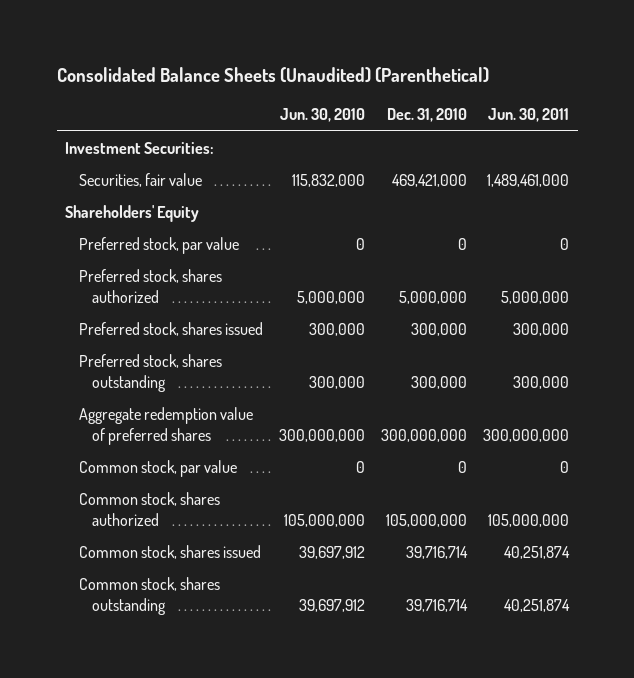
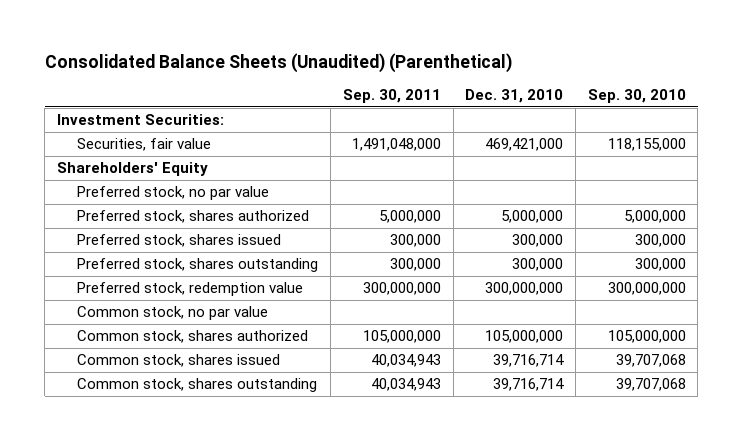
- | Jun. 30, 2010 | Dec. 31, 2010 | Jun. 30, 2011
+ | Sep. 30, 2011 | Dec. 31, 2010 | Sep. 30, 2010
- Preferred stock, par value | 0 | 0 | 0
+ Preferred stock, no par value
- Aggregate redemption value of preferred shares | 300,000,000 | 300,000,000 | 300,000,000
- Common stock, par value | 0 | 0 | 0
+ Preferred stock, redemption value | 300,000,000 | 300,000,000 | 300,000,000
+ Common stock, no par value

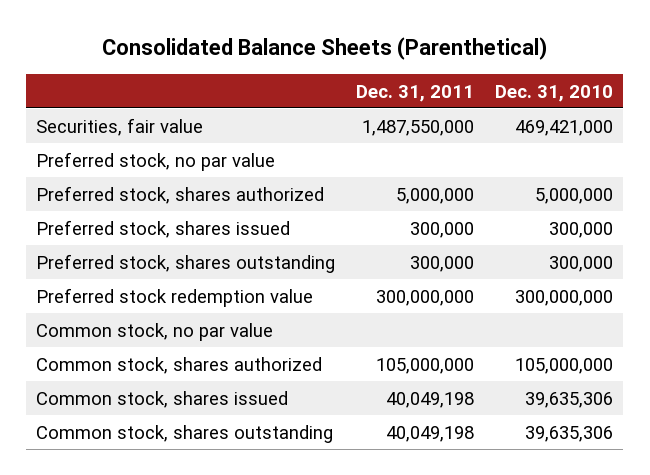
- Consolidated Balance Sheets (Unaudited) (Parenthetical)
+ Consolidated Balance Sheets (Parenthetical)
- | Sep. 30, 2011 | Dec. 31, 2010 | Sep. 30, 2010
+ | Dec. 31, 2011 | Dec. 31, 2010
- Investment Securities:
- Shareholders' Equity
- Preferred stock, redemption value | 300,000,000 | 300,000,000 | 300,000,000
+ Preferred stock redemption value | 300,000,000 | 300,000,000
- Common stock, shares issued | 40,034,943 | 39,716,714 | 39,707,068
- Common stock, shares outstanding | 40,034,943 | 39,716,714 | 39,707,068
+ Common stock, shares issued | 40,049,198 | 39,635,306
+ Common stock, shares outstanding | 40,049,198 | 39,635,306

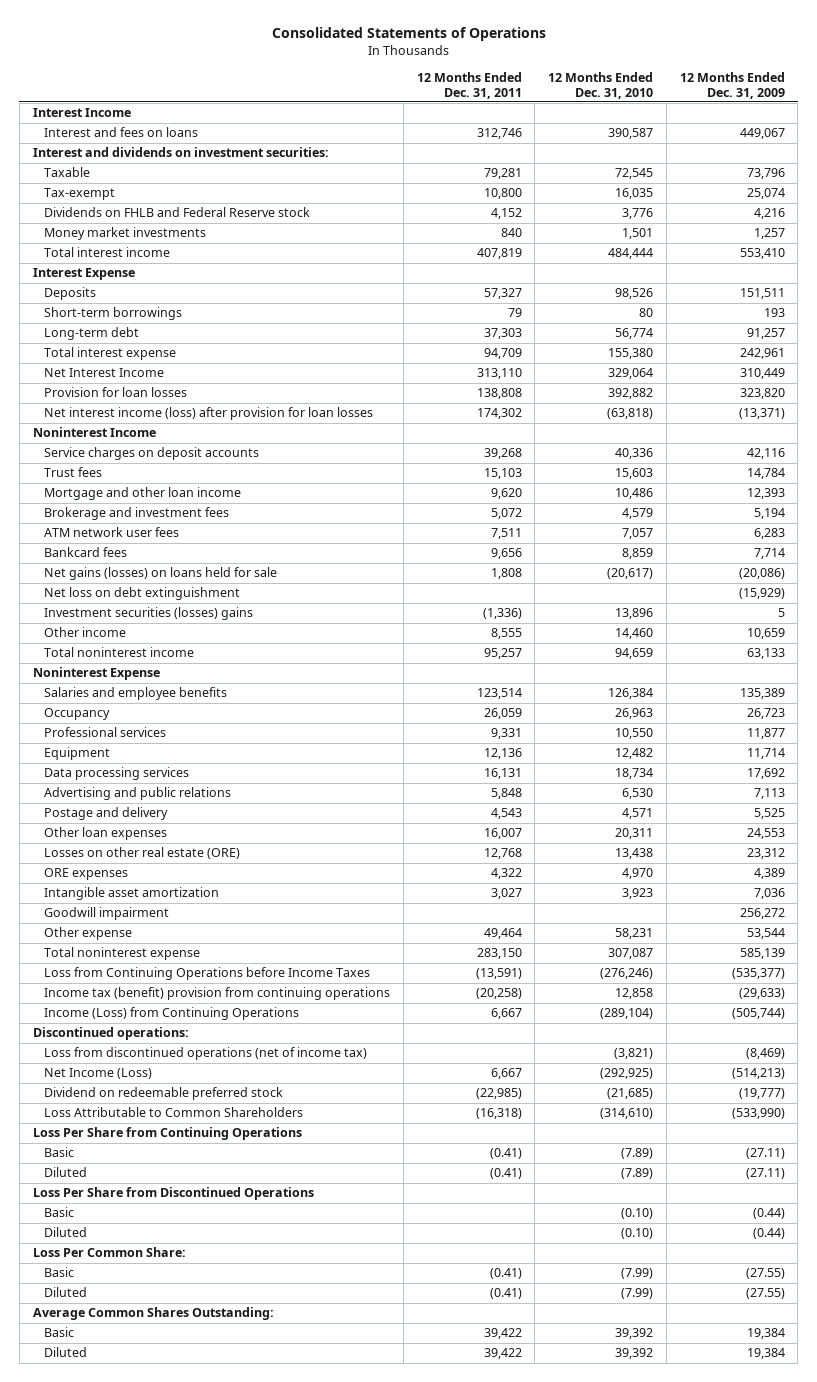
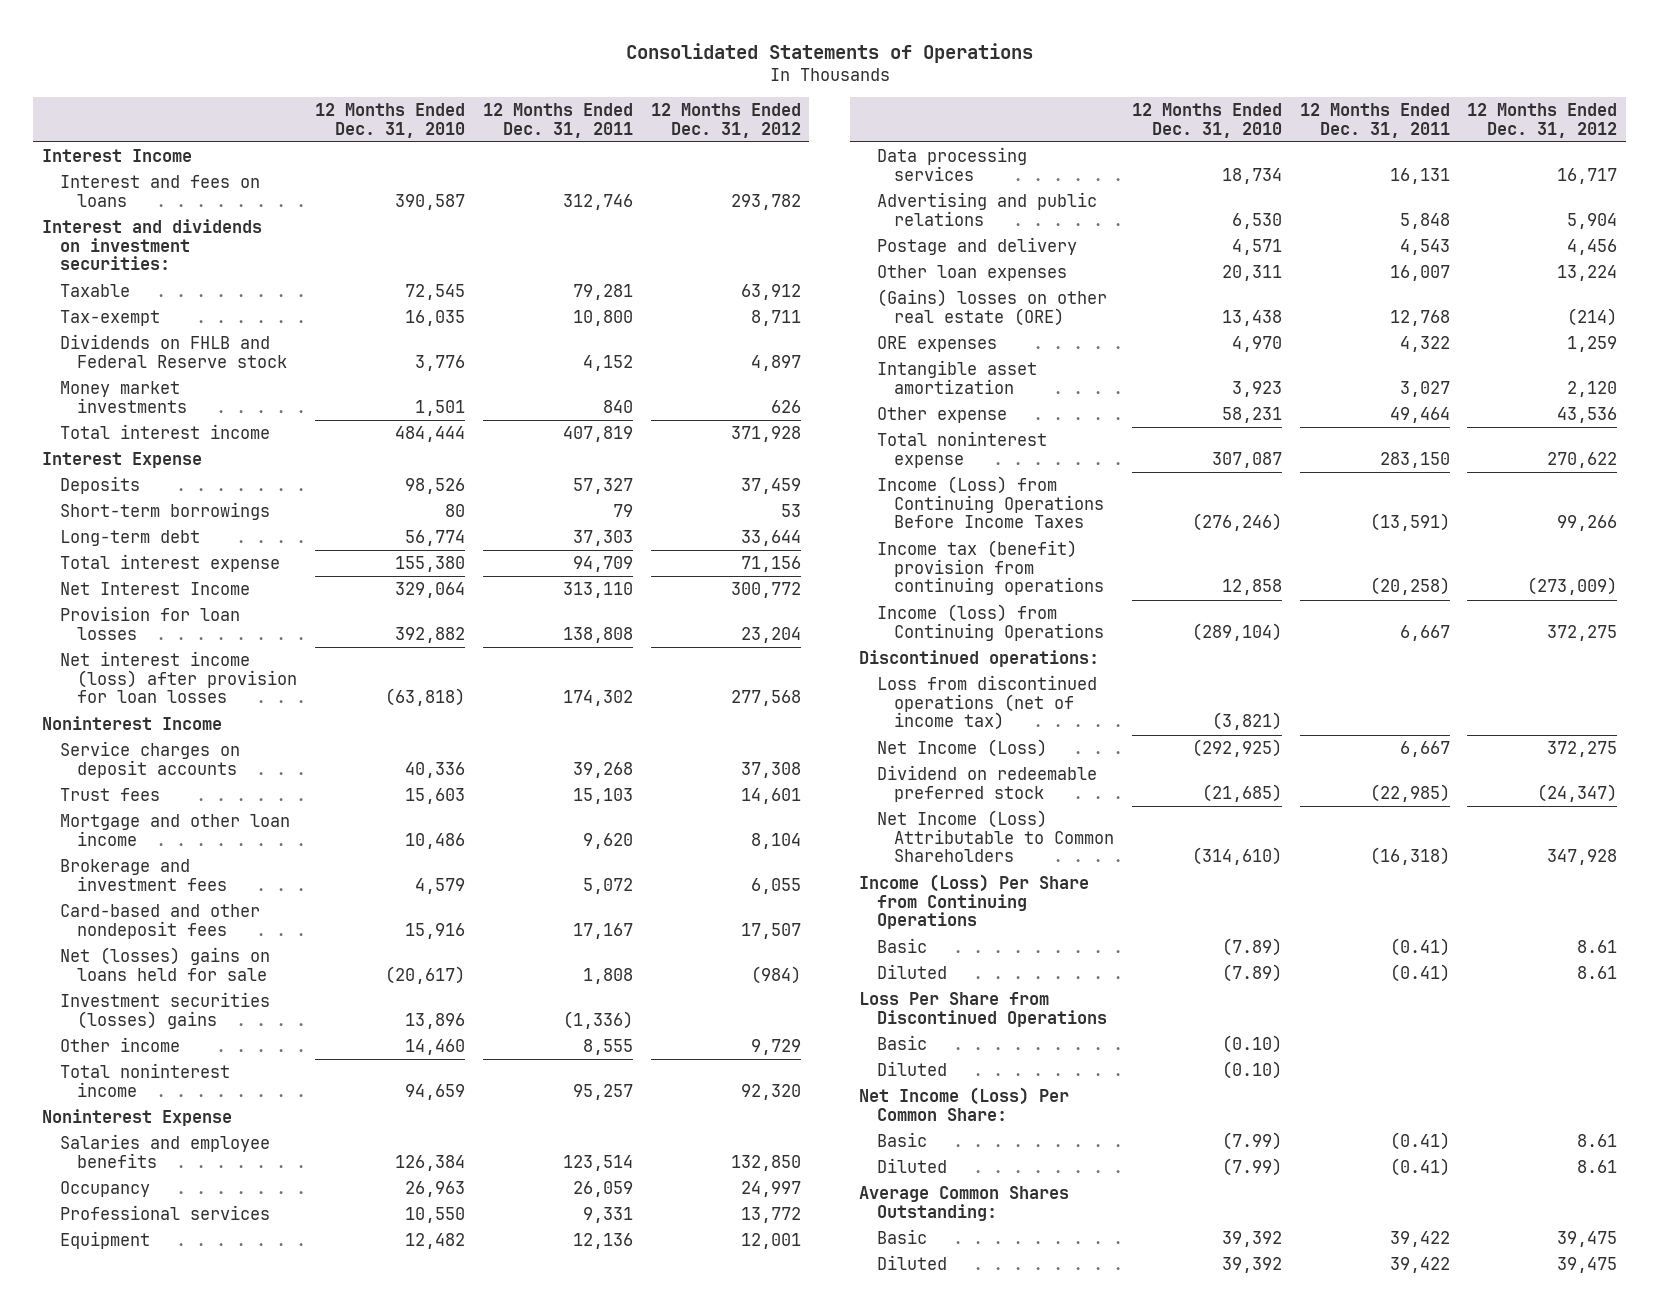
- | 12 Months Ended Dec. 31, 2011 | 12 Months Ended Dec. 31, 2010 | 12 Months Ended Dec. 31, 2009
+ | 12 Months Ended Dec. 31, 2010 | 12 Months Ended Dec. 31, 2011 | 12 Months Ended Dec. 31, 2012
- ATM network user fees | 7,511 | 7,057 | 6,283
- Bankcard fees | 9,656 | 8,859 | 7,714
- Net gains (losses) on loans held for sale | 1,808 | (20,617) | (20,086)
- Net loss on debt extinguishment | | | (15,929)
+ Card-based and other nondeposit fees | 15,916 | 17,167 | 17,507
+ Net (losses) gains on loans held for sale | (20,617) | 1,808 | (984)
- Losses on other real estate (ORE) | 12,768 | 13,438 | 23,312
+ (Gains) losses on other real estate (ORE) | 13,438 | 12,768 | (214)
- Goodwill impairment | | | 256,272
- Loss from Continuing Operations before Income Taxes | (13,591) | (276,246) | (535,377)
+ Income (Loss) from Continuing Operations Before Income Taxes | (276,246) | (13,591) | 99,266
- Income (Loss) from Continuing Operations | 6,667 | (289,104) | (505,744)
+ Income (loss) from Continuing Operations | (289,104) | 6,667 | 372,275
- Loss Attributable to Common Shareholders | (16,318) | (314,610) | (533,990)
- Loss Per Share from Continuing Operations
+ Net Income (Loss) Attributable to Common Shareholders | (314,610) | (16,318) | 347,928
+ Income (Loss) Per Share from Continuing Operations
- Loss Per Common Share:
+ Net Income (Loss) Per Common Share:

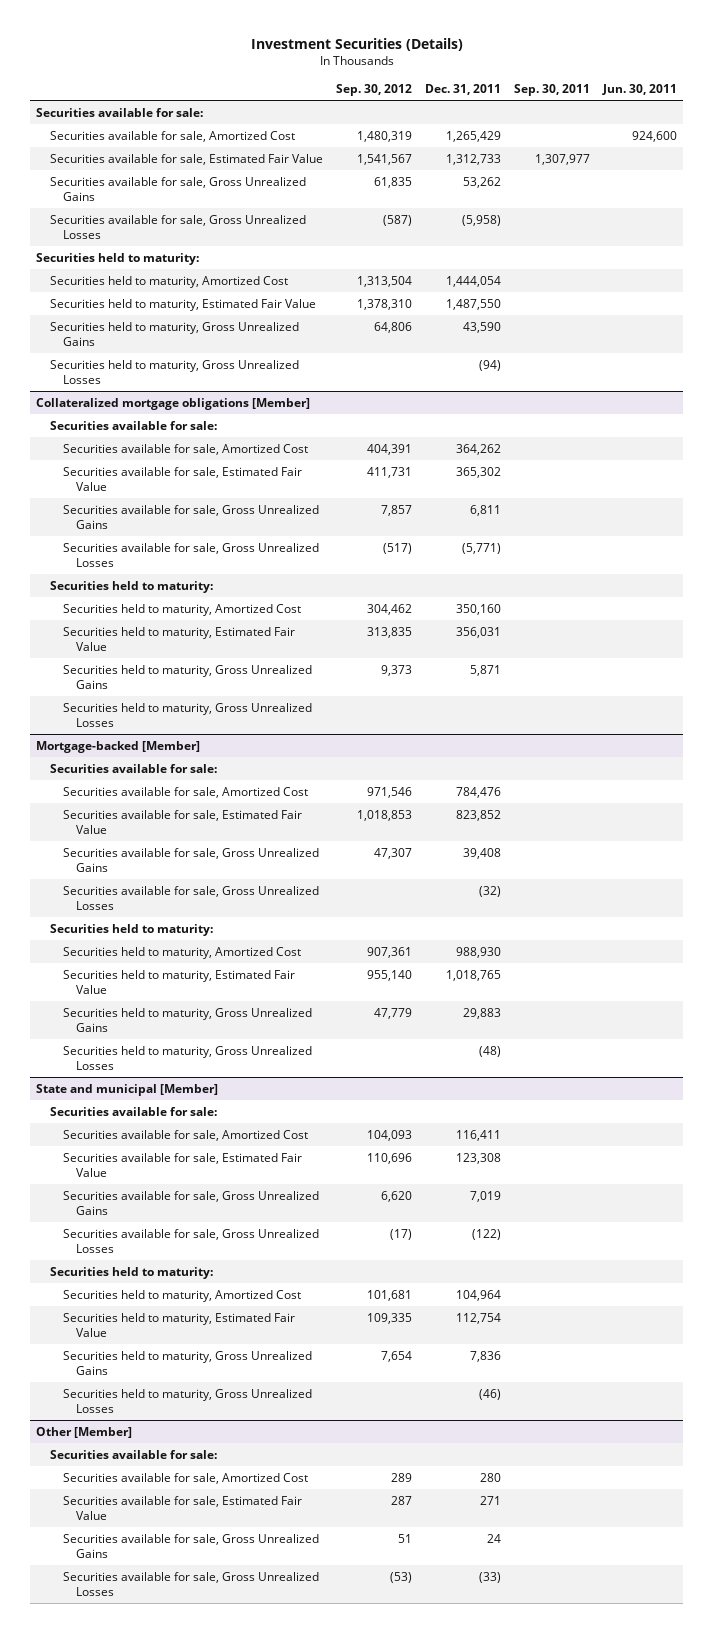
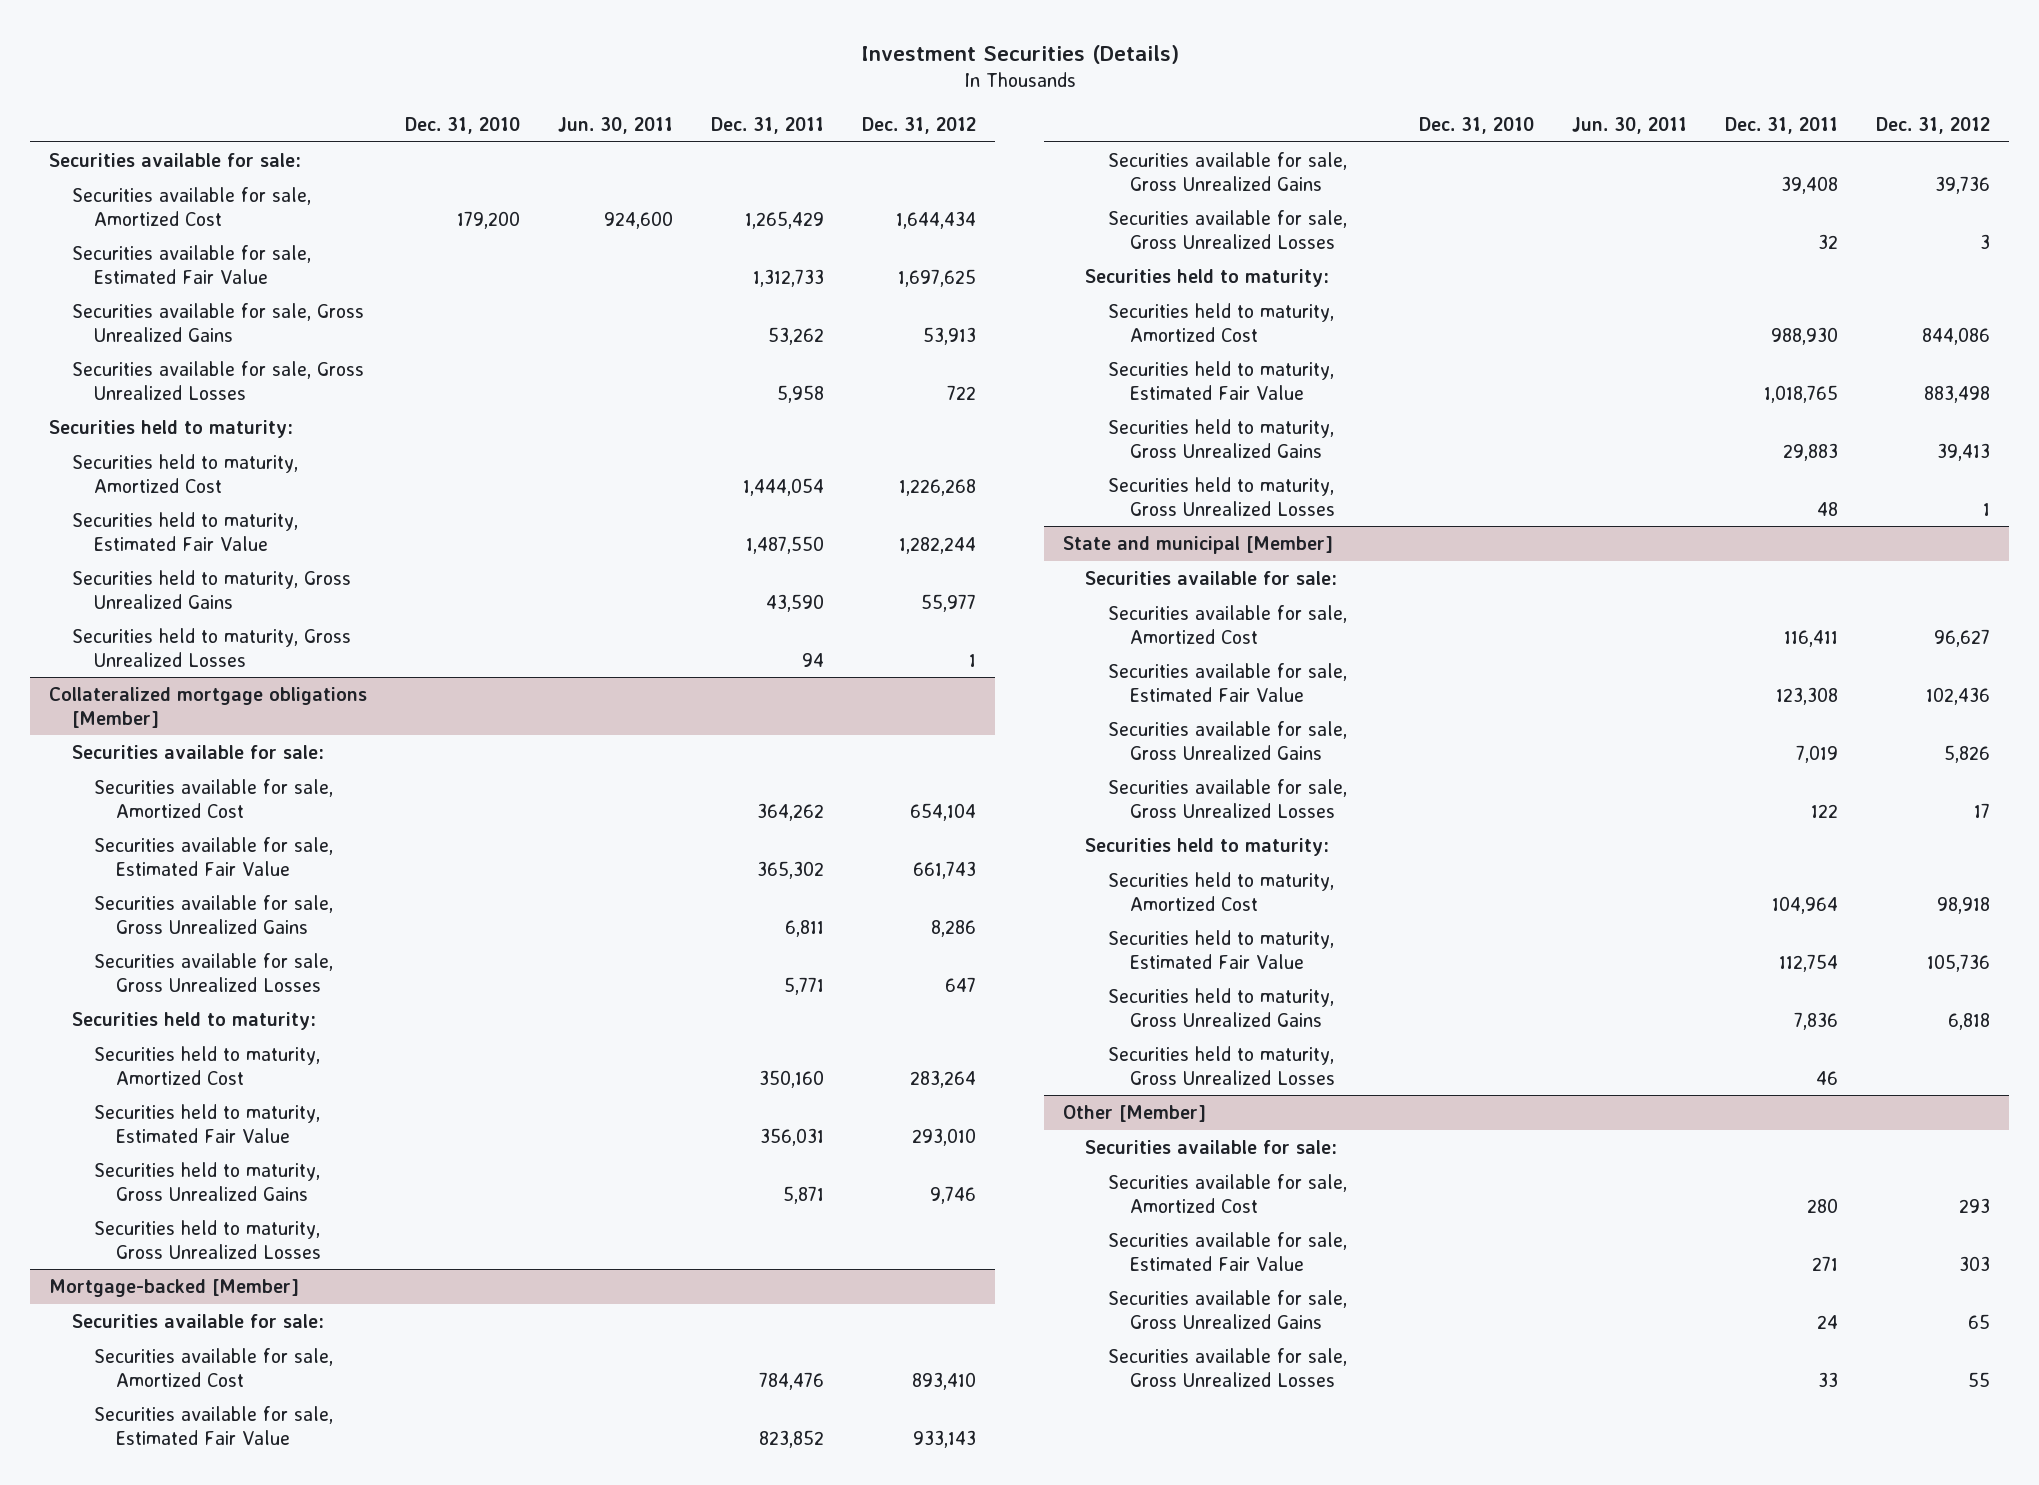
- | Sep. 30, 2012 | Dec. 31, 2011 | Sep. 30, 2011 | Jun. 30, 2011
+ | Dec. 31, 2010 | Jun. 30, 2011 | Dec. 31, 2011 | Dec. 31, 2012
- Securities available for sale, Gross Unrealized Losses | (587) | (5,958) | |
+ Securities available for sale, Gross Unrealized Losses | | | 5,958 | 722
- Securities held to maturity, Gross Unrealized Losses | | (94) | |
+ Securities held to maturity, Gross Unrealized Losses | | | 94 | 1
@ Collateralized mortgage obligations [Member]
- Securities available for sale, Gross Unrealized Losses | (517) | (5,771) | |
+ Securities available for sale, Gross Unrealized Losses | | | 5,771 | 647
@ Mortgage-backed [Member]
- Securities available for sale, Gross Unrealized Losses | | (32) | |
+ Securities available for sale, Gross Unrealized Losses | | | 32 | 3
- Securities held to maturity, Gross Unrealized Losses | | (48) | |
+ Securities held to maturity, Gross Unrealized Losses | | | 48 | 1
@ State and municipal [Member]
- Securities available for sale, Gross Unrealized Losses | (17) | (122) | |
+ Securities available for sale, Gross Unrealized Losses | | | 122 | 17
- Securities held to maturity, Gross Unrealized Losses | | (46) | |
+ Securities held to maturity, Gross Unrealized Losses | | | 46 |
@ Other [Member]
- Securities available for sale, Gross Unrealized Losses | (53) | (33) | |
+ Securities available for sale, Gross Unrealized Losses | | | 33 | 55

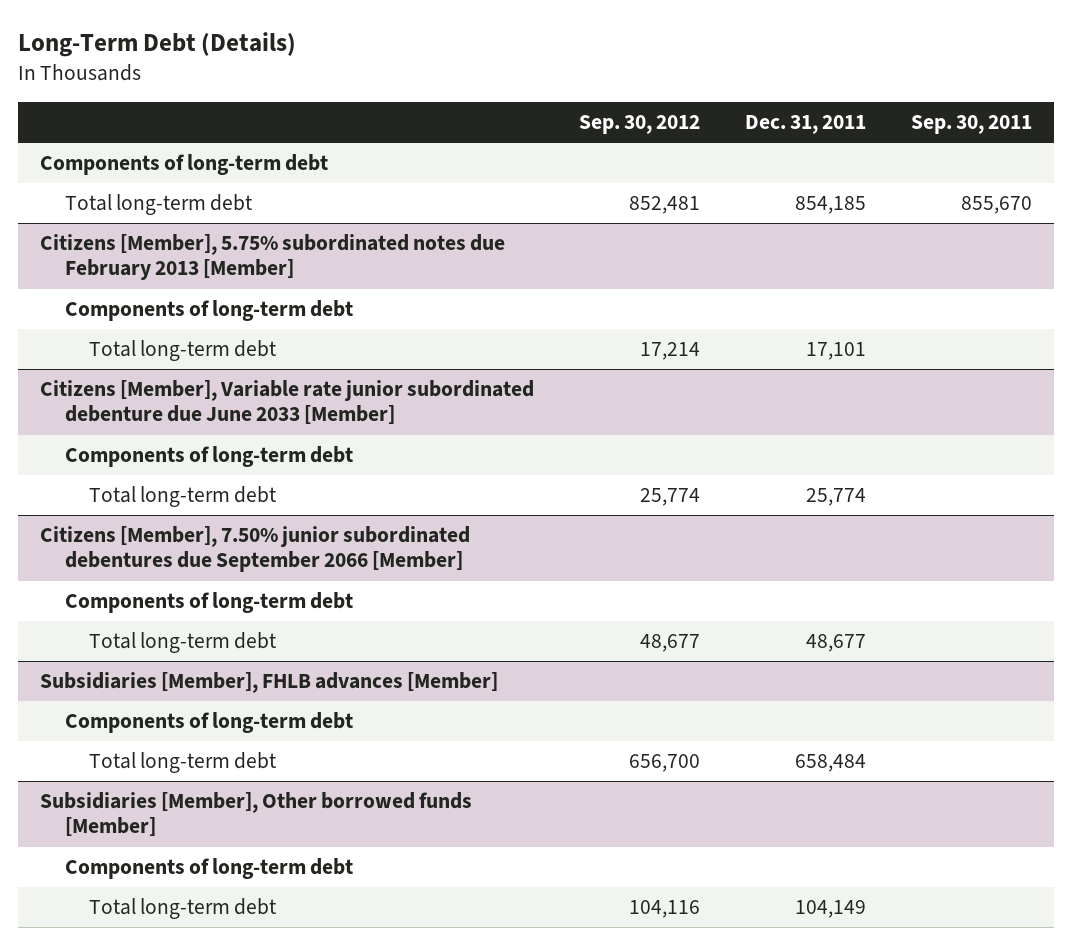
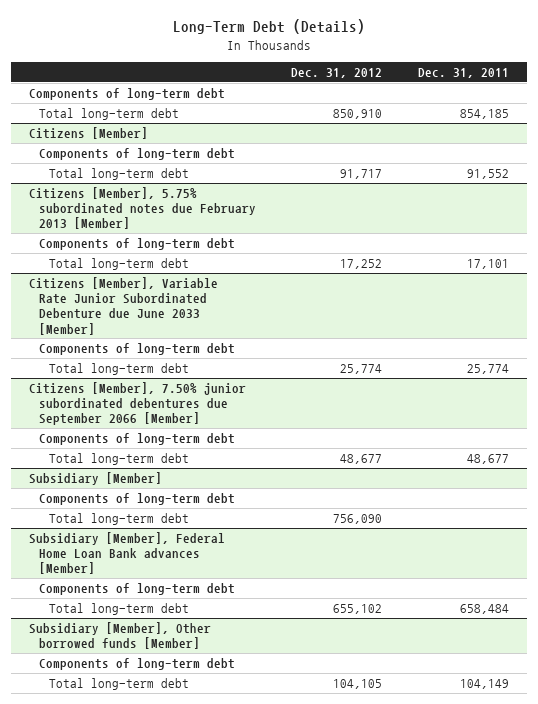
- | Sep. 30, 2012 | Dec. 31, 2011 | Sep. 30, 2011
+ | Dec. 31, 2012 | Dec. 31, 2011
+ Citizens [Member]
+ Components of long-term debt
+ Total long-term debt | 91,717 | 91,552
- Citizens [Member], Variable rate junior subordinated debenture due June 2033 [Member]
+ Citizens [Member], Variable Rate Junior Subordinated Debenture due June 2033 [Member]
- Subsidiaries [Member], FHLB advances [Member]
+ Subsidiary [Member]
+ Total long-term debt | 756,090 |
+ Subsidiary [Member], Federal Home Loan Bank advances [Member]
+ Components of long-term debt
- Subsidiaries [Member], Other borrowed funds [Member]
+ Subsidiary [Member], Other borrowed funds [Member]

